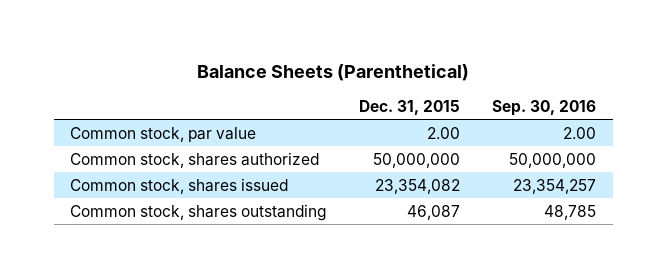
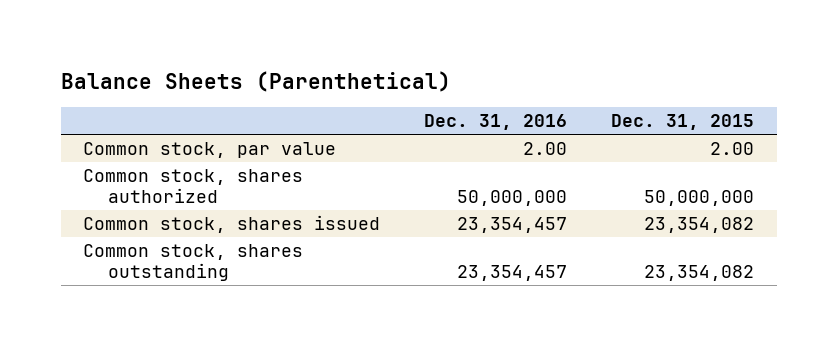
- | Dec. 31, 2015 | Sep. 30, 2016
+ | Dec. 31, 2016 | Dec. 31, 2015
- Common stock, shares outstanding | 46,087 | 48,785
+ Common stock, shares outstanding | 23,354,457 | 23,354,082

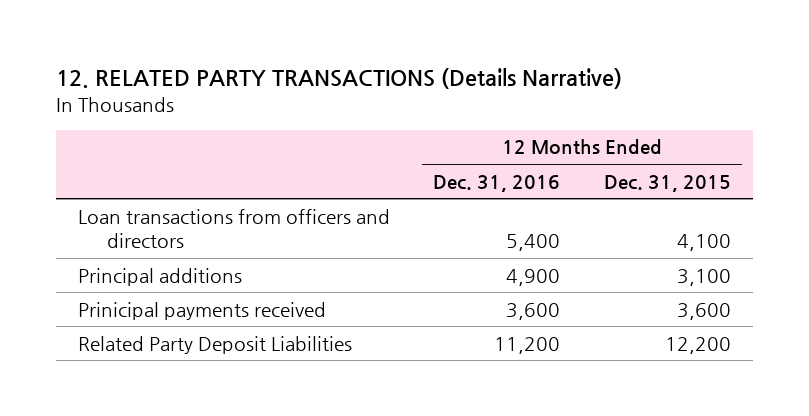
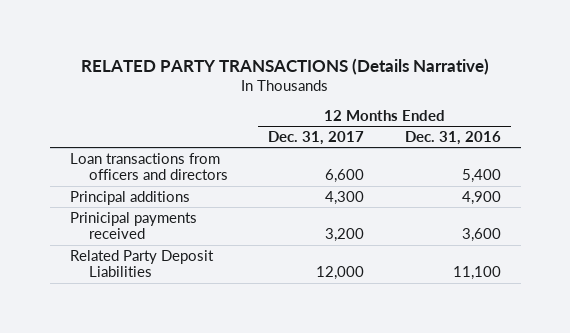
- 12. RELATED PARTY TRANSACTIONS (Details Narrative)
+ RELATED PARTY TRANSACTIONS (Details Narrative)
- | 12 Months Ended Dec. 31, 2016 | 12 Months Ended Dec. 31, 2015
+ | 12 Months Ended Dec. 31, 2017 | 12 Months Ended Dec. 31, 2016
- Related Party Deposit Liabilities | 11,200 | 12,200
+ Related Party Deposit Liabilities | 12,000 | 11,100

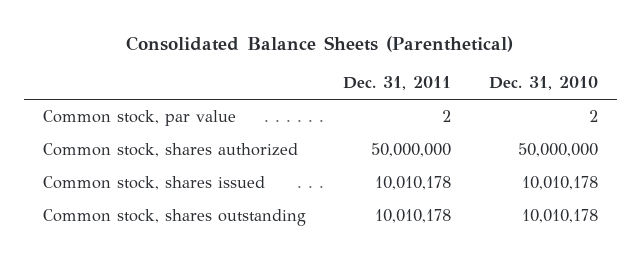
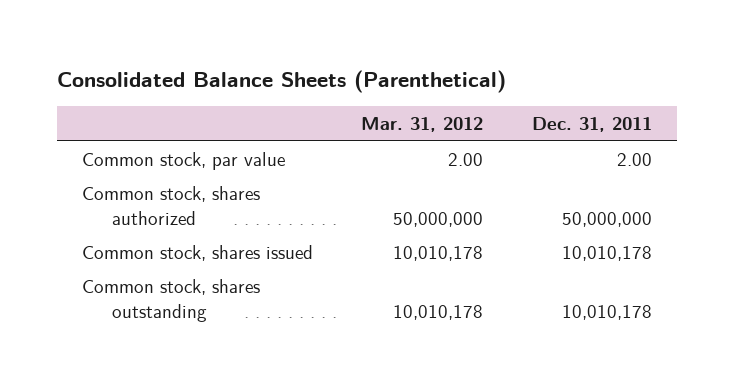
- | Dec. 31, 2011 | Dec. 31, 2010
+ | Mar. 31, 2012 | Dec. 31, 2011
- Common stock, par value | 2 | 2
+ Common stock, par value | 2.00 | 2.00

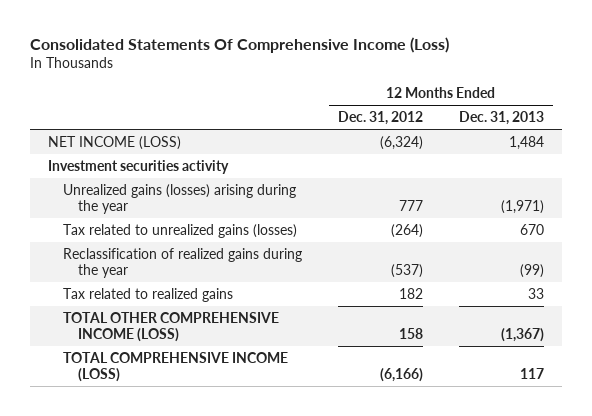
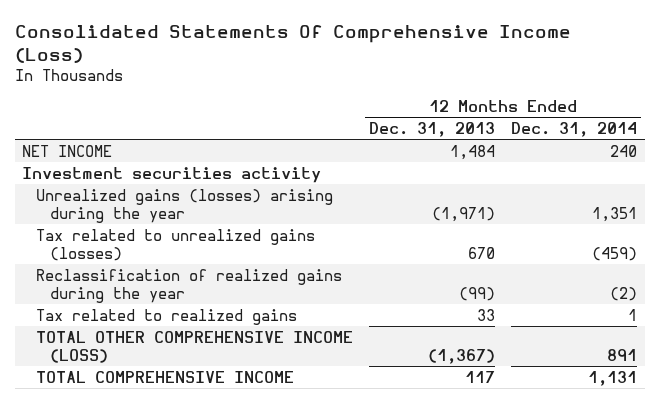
- | 12 Months Ended Dec. 31, 2012 | 12 Months Ended Dec. 31, 2013
+ | 12 Months Ended Dec. 31, 2013 | 12 Months Ended Dec. 31, 2014
- NET INCOME (LOSS) | (6,324) | 1,484
+ NET INCOME | 1,484 | 240
- TOTAL COMPREHENSIVE INCOME (LOSS) | (6,166) | 117
+ TOTAL COMPREHENSIVE INCOME | 117 | 1,131

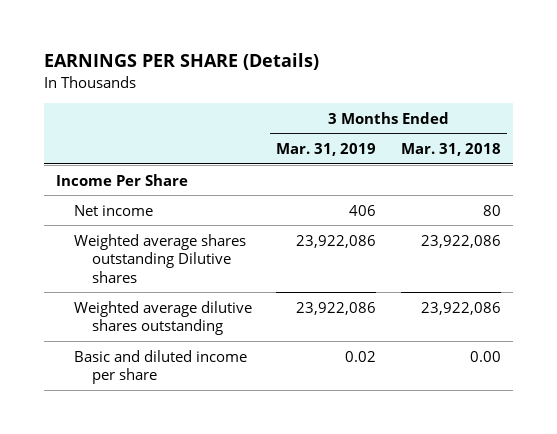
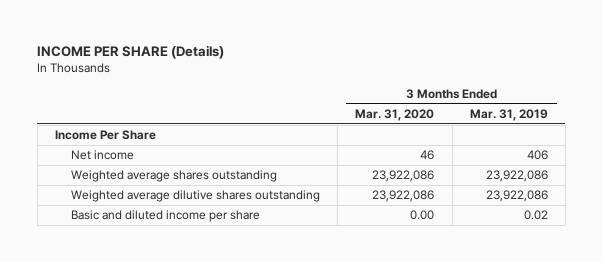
- EARNINGS PER SHARE (Details)
+ INCOME PER SHARE (Details)
- | 3 Months Ended Mar. 31, 2019 | 3 Months Ended Mar. 31, 2018
+ | 3 Months Ended Mar. 31, 2020 | 3 Months Ended Mar. 31, 2019
- Weighted average shares outstanding Dilutive shares | 23,922,086 | 23,922,086
+ Weighted average shares outstanding | 23,922,086 | 23,922,086

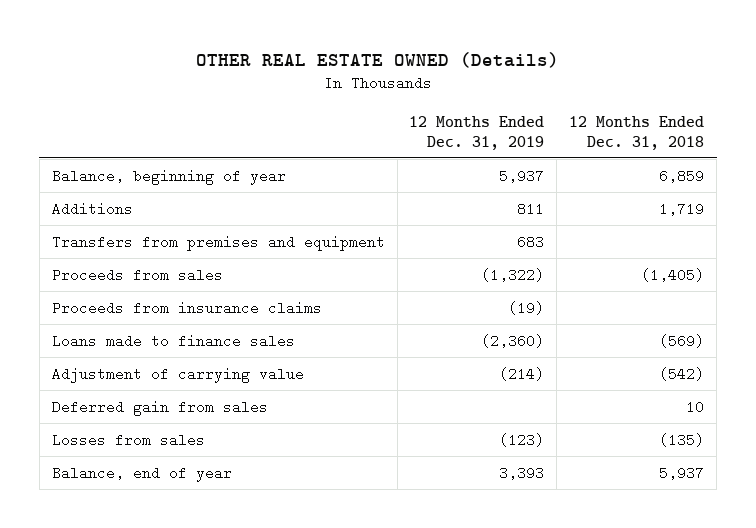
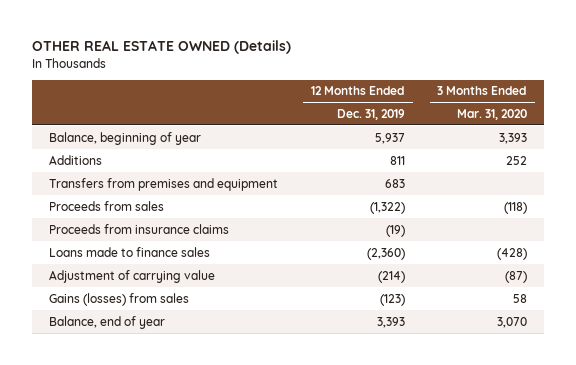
- | 12 Months Ended Dec. 31, 2019 | 12 Months Ended Dec. 31, 2018
+ | 12 Months Ended Dec. 31, 2019 | 3 Months Ended Mar. 31, 2020
- Deferred gain from sales | | 10
- Losses from sales | (123) | (135)
+ Gains (losses) from sales | (123) | 58

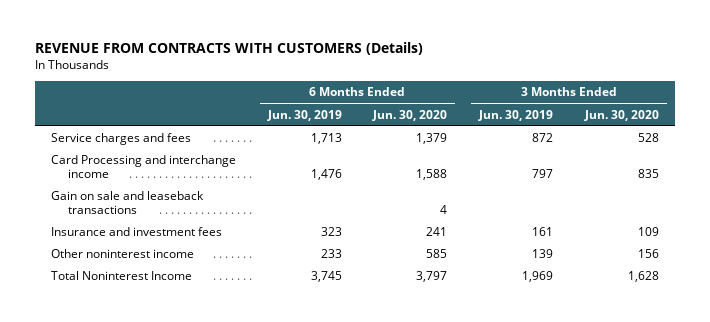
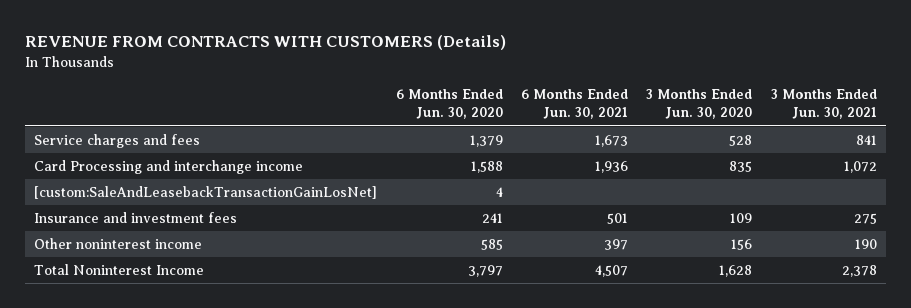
- | 6 Months Ended Jun. 30, 2019 | 6 Months Ended Jun. 30, 2020 | 3 Months Ended Jun. 30, 2019 | 3 Months Ended Jun. 30, 2020
+ | 6 Months Ended Jun. 30, 2020 | 6 Months Ended Jun. 30, 2021 | 3 Months Ended Jun. 30, 2020 | 3 Months Ended Jun. 30, 2021
- Gain on sale and leaseback transactions | | 4 | |
+ [custom:SaleAndLeasebackTransactionGainLosNet] | 4 | | |

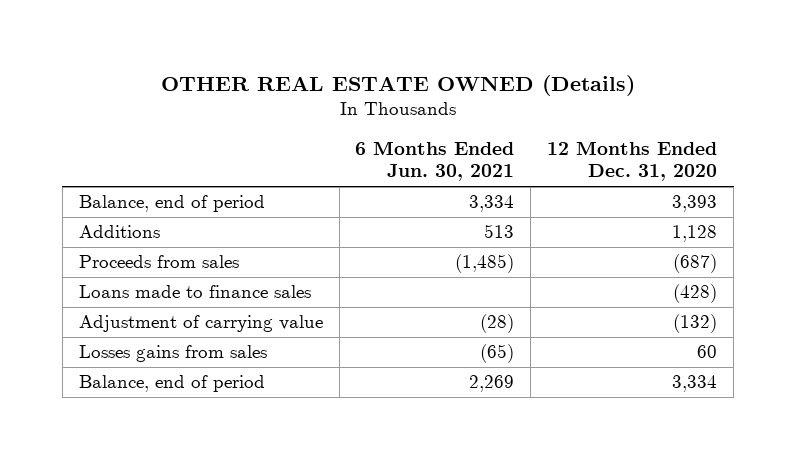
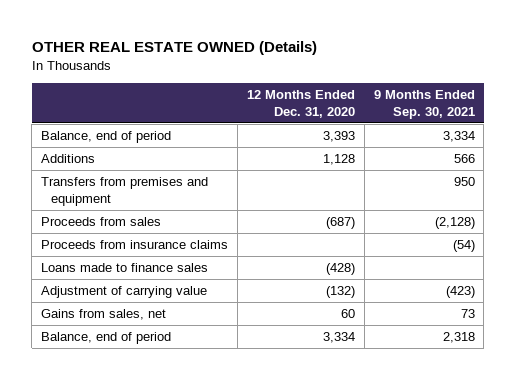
- | 6 Months Ended Jun. 30, 2021 | 12 Months Ended Dec. 31, 2020
+ | 12 Months Ended Dec. 31, 2020 | 9 Months Ended Sep. 30, 2021
+ Transfers from premises and equipment | | 950
+ Proceeds from insurance claims | | (54)
- Losses gains from sales | (65) | 60
+ Gains from sales, net | 60 | 73

